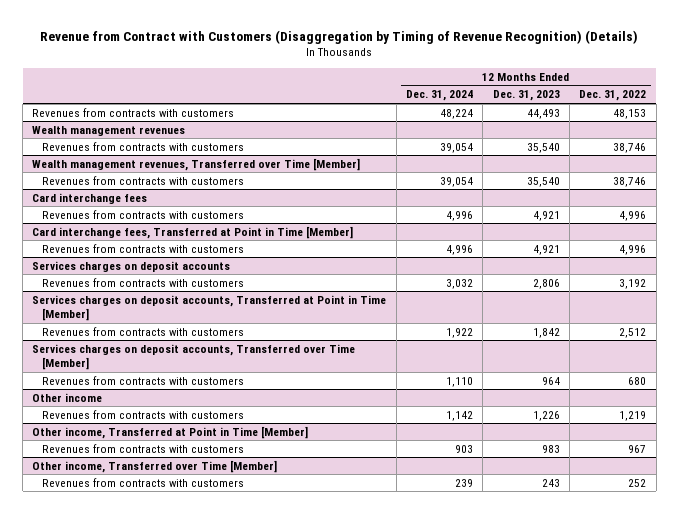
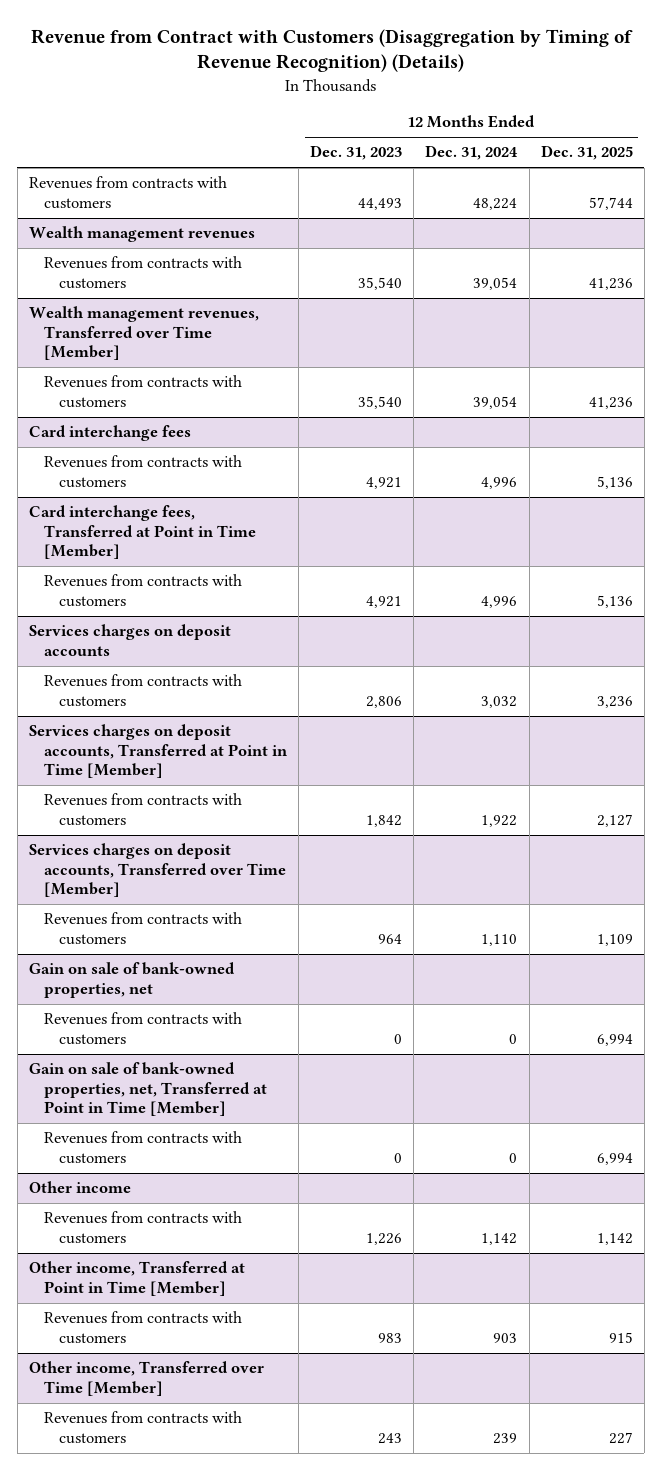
- | 12 Months Ended Dec. 31, 2024 | 12 Months Ended Dec. 31, 2023 | 12 Months Ended Dec. 31, 2022
+ | 12 Months Ended Dec. 31, 2023 | 12 Months Ended Dec. 31, 2024 | 12 Months Ended Dec. 31, 2025
+ Gain on sale of bank-owned properties, net
+ Revenues from contracts with customers | 0 | 0 | 6,994
+ Gain on sale of bank-owned properties, net, Transferred at Point in Time [Member]
+ Revenues from contracts with customers | 0 | 0 | 6,994

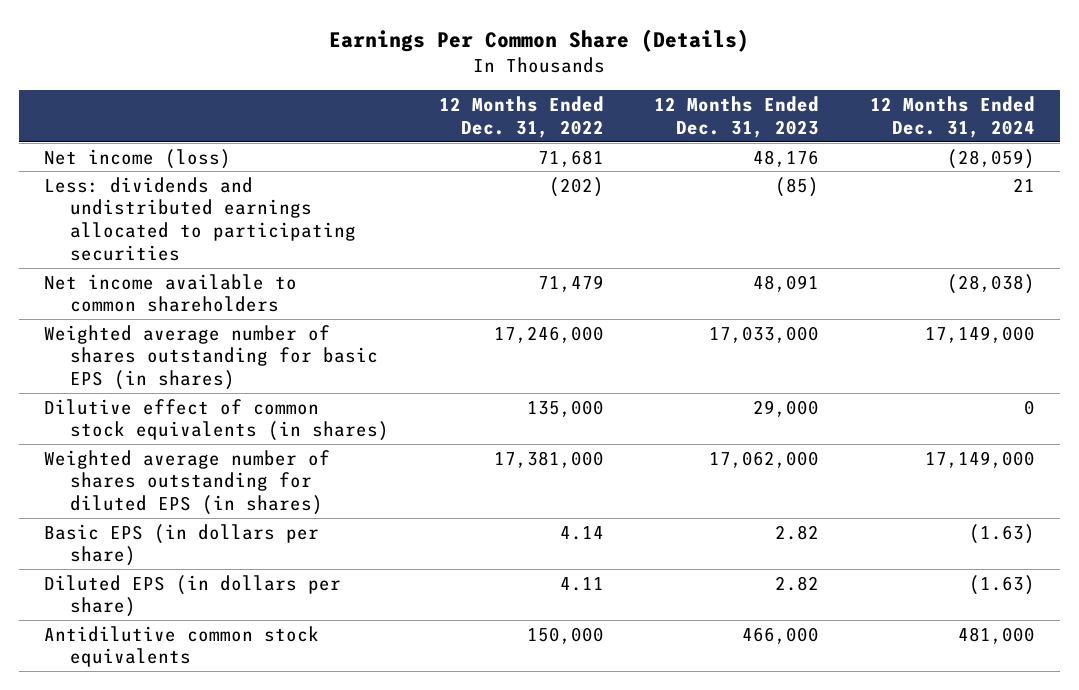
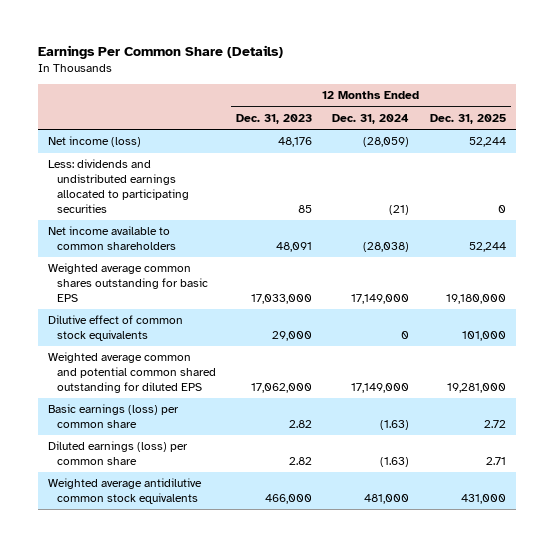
- | 12 Months Ended Dec. 31, 2022 | 12 Months Ended Dec. 31, 2023 | 12 Months Ended Dec. 31, 2024
+ | 12 Months Ended Dec. 31, 2023 | 12 Months Ended Dec. 31, 2024 | 12 Months Ended Dec. 31, 2025
- Less: dividends and undistributed earnings allocated to participating securities | (202) | (85) | 21
+ Less: dividends and undistributed earnings allocated to participating securities | 85 | (21) | 0
- Weighted average number of shares outstanding for basic EPS (in shares) | 17,246,000 | 17,033,000 | 17,149,000
- Dilutive effect of common stock equivalents (in shares) | 135,000 | 29,000 | 0
- Weighted average number of shares outstanding for diluted EPS (in shares) | 17,381,000 | 17,062,000 | 17,149,000
- Basic EPS (in dollars per share) | 4.14 | 2.82 | (1.63)
- Diluted EPS (in dollars per share) | 4.11 | 2.82 | (1.63)
- Antidilutive common stock equivalents | 150,000 | 466,000 | 481,000
+ Weighted average common shares outstanding for basic EPS | 17,033,000 | 17,149,000 | 19,180,000
+ Dilutive effect of common stock equivalents | 29,000 | 0 | 101,000
+ Weighted average common and potential common shared outstanding for diluted EPS | 17,062,000 | 17,149,000 | 19,281,000
+ Basic earnings (loss) per common share | 2.82 | (1.63) | 2.72
+ Diluted earnings (loss) per common share | 2.82 | (1.63) | 2.71
+ Weighted average antidilutive common stock equivalents | 466,000 | 481,000 | 431,000

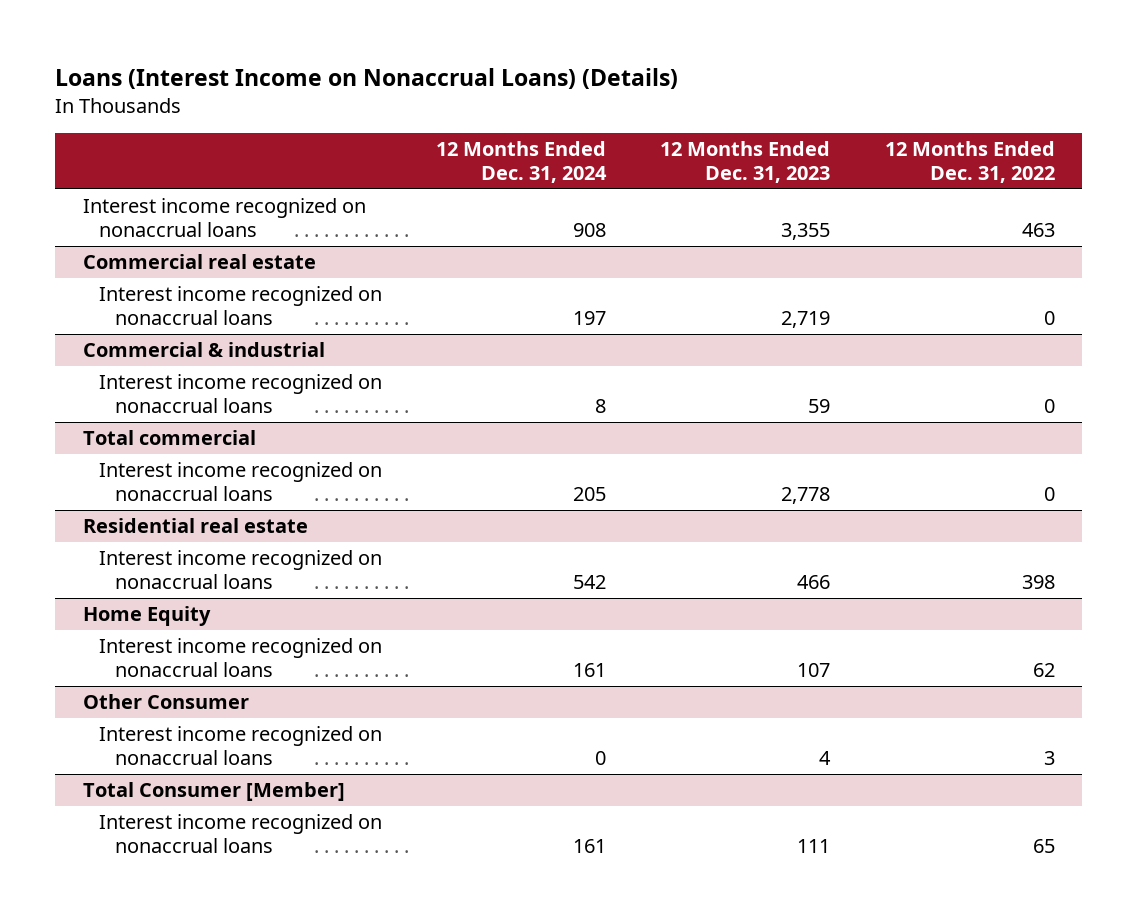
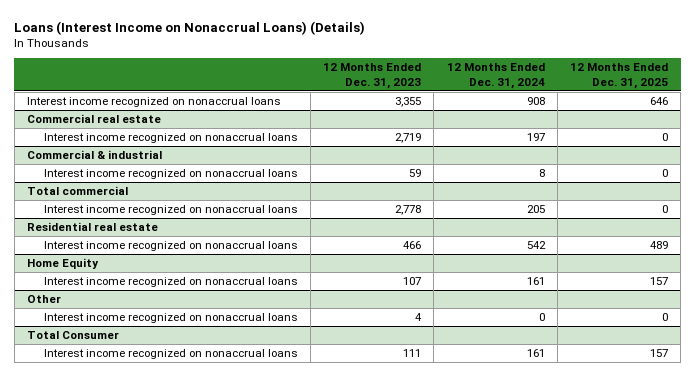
- | 12 Months Ended Dec. 31, 2024 | 12 Months Ended Dec. 31, 2023 | 12 Months Ended Dec. 31, 2022
+ | 12 Months Ended Dec. 31, 2023 | 12 Months Ended Dec. 31, 2024 | 12 Months Ended Dec. 31, 2025
- Other Consumer
+ Other
- Total Consumer [Member]
+ Total Consumer

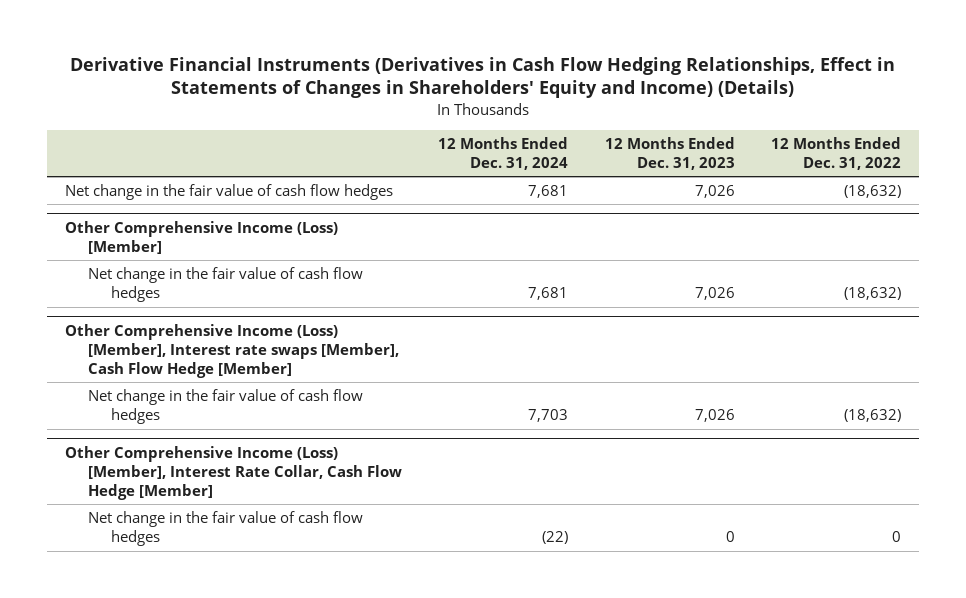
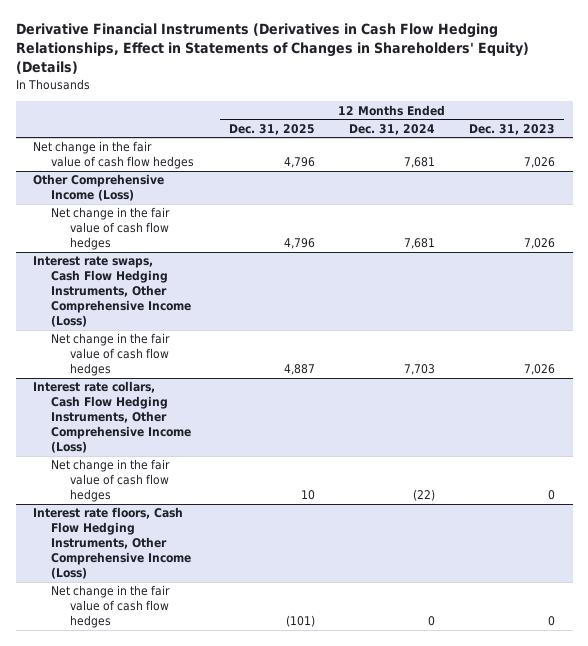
- Derivative Financial Instruments (Derivatives in Cash Flow Hedging Relationships, Effect in Statements of Changes in Shareholders' Equity and Income) (Details)
+ Derivative Financial Instruments (Derivatives in Cash Flow Hedging Relationships, Effect in Statements of Changes in Shareholders' Equity) (Details)
- | 12 Months Ended Dec. 31, 2024 | 12 Months Ended Dec. 31, 2023 | 12 Months Ended Dec. 31, 2022
+ | 12 Months Ended Dec. 31, 2025 | 12 Months Ended Dec. 31, 2024 | 12 Months Ended Dec. 31, 2023
- Other Comprehensive Income (Loss) [Member]
+ Other Comprehensive Income (Loss)
- Other Comprehensive Income (Loss) [Member], Interest rate swaps [Member], Cash Flow Hedge [Member]
+ Interest rate swaps, Cash Flow Hedging Instruments, Other Comprehensive Income (Loss)
- Other Comprehensive Income (Loss) [Member], Interest Rate Collar, Cash Flow Hedge [Member]
+ Interest rate collars, Cash Flow Hedging Instruments, Other Comprehensive Income (Loss)
+ Interest rate floors, Cash Flow Hedging Instruments, Other Comprehensive Income (Loss)
+ Net change in the fair value of cash flow hedges | (101) | 0 | 0

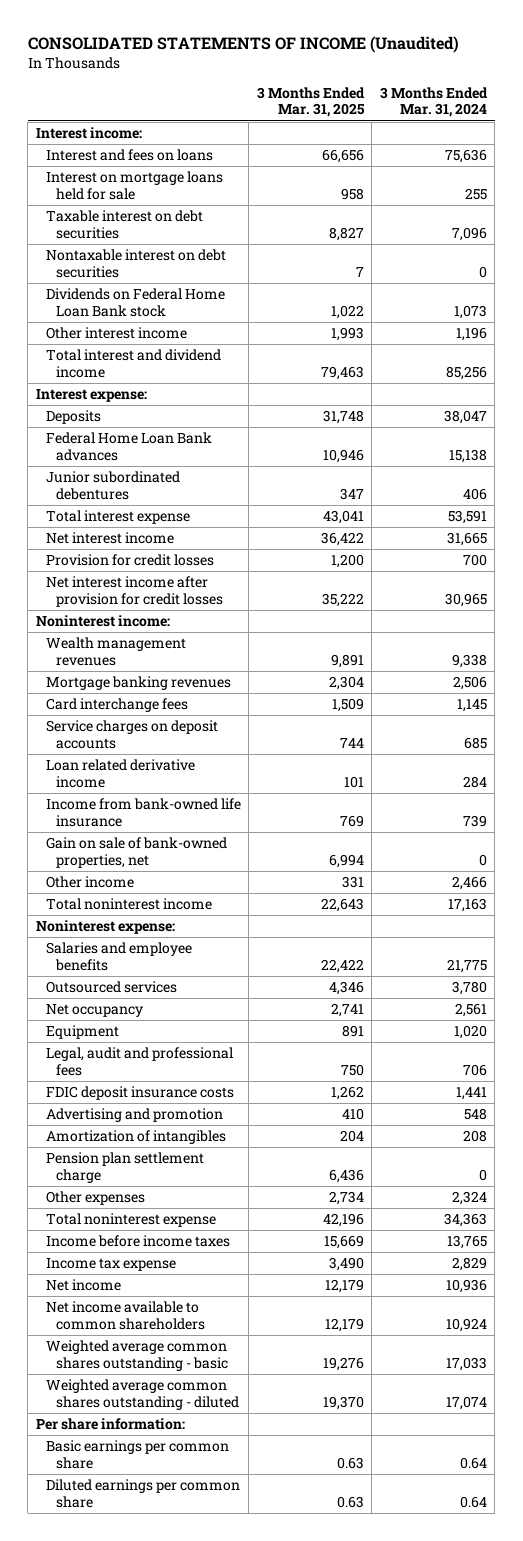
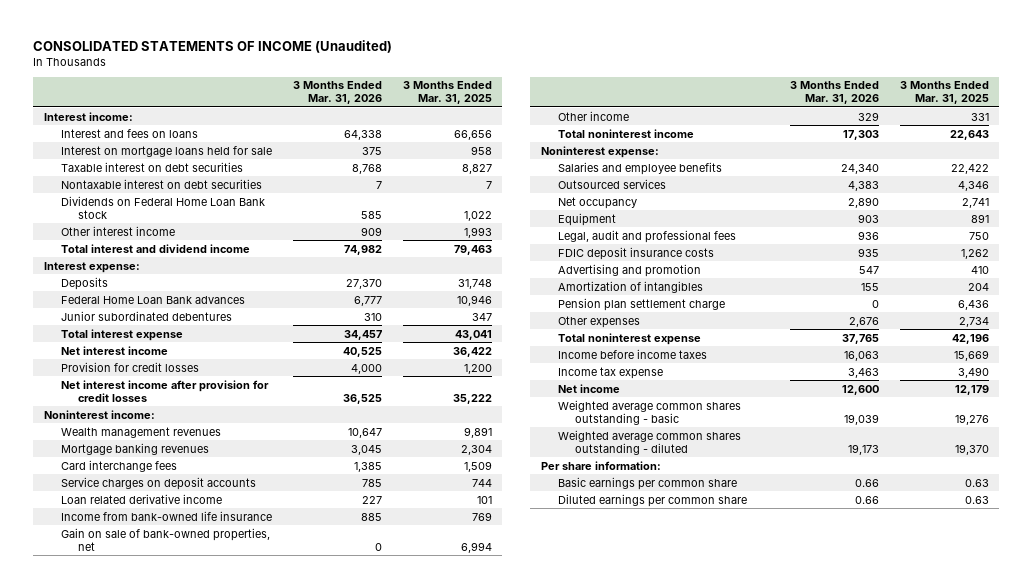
- | 3 Months Ended Mar. 31, 2025 | 3 Months Ended Mar. 31, 2024
+ | 3 Months Ended Mar. 31, 2026 | 3 Months Ended Mar. 31, 2025
- Net income available to common shareholders | 12,179 | 10,924

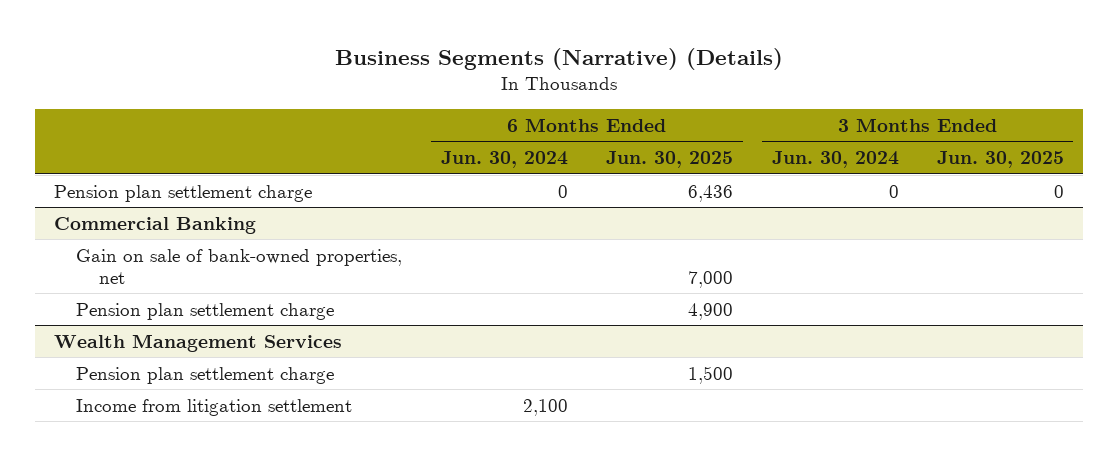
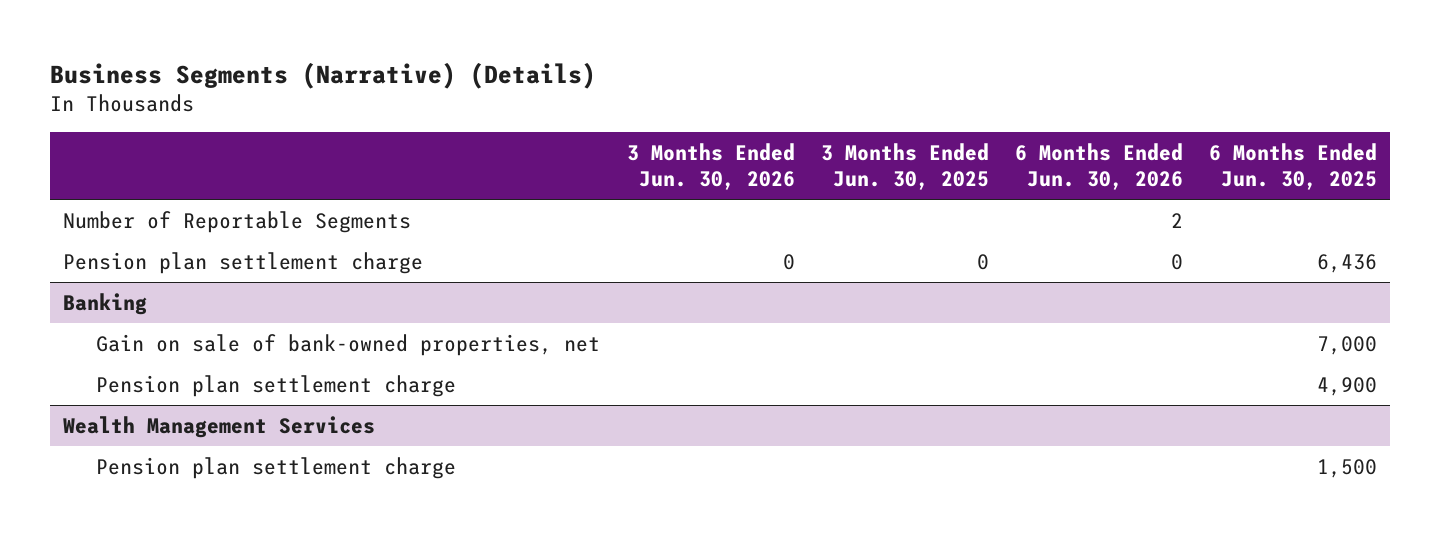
- | 6 Months Ended Jun. 30, 2024 | 6 Months Ended Jun. 30, 2025 | 3 Months Ended Jun. 30, 2024 | 3 Months Ended Jun. 30, 2025
+ | 3 Months Ended Jun. 30, 2026 | 3 Months Ended Jun. 30, 2025 | 6 Months Ended Jun. 30, 2026 | 6 Months Ended Jun. 30, 2025
+ Number of Reportable Segments | | | 2 |
- Commercial Banking
+ Banking
@ Wealth Management Services
- Income from litigation settlement | 2,100 | | |

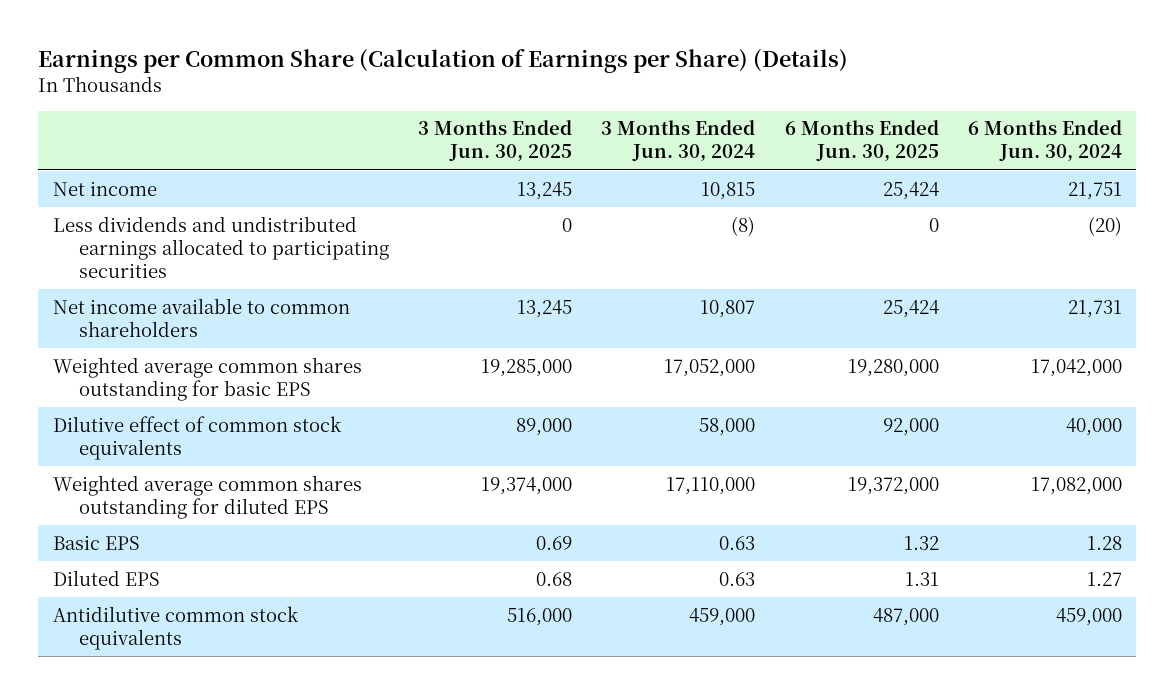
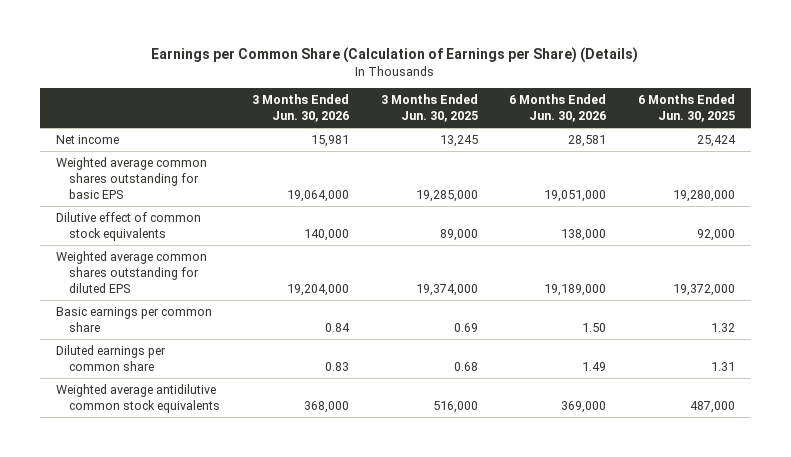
- | 3 Months Ended Jun. 30, 2025 | 3 Months Ended Jun. 30, 2024 | 6 Months Ended Jun. 30, 2025 | 6 Months Ended Jun. 30, 2024
+ | 3 Months Ended Jun. 30, 2026 | 3 Months Ended Jun. 30, 2025 | 6 Months Ended Jun. 30, 2026 | 6 Months Ended Jun. 30, 2025
- Less dividends and undistributed earnings allocated to participating securities | 0 | (8) | 0 | (20)
- Net income available to common shareholders | 13,245 | 10,807 | 25,424 | 21,731
- Basic EPS | 0.69 | 0.63 | 1.32 | 1.28
- Diluted EPS | 0.68 | 0.63 | 1.31 | 1.27
- Antidilutive common stock equivalents | 516,000 | 459,000 | 487,000 | 459,000
+ Basic earnings per common share | 0.84 | 0.69 | 1.50 | 1.32
+ Diluted earnings per common share | 0.83 | 0.68 | 1.49 | 1.31
+ Weighted average antidilutive common stock equivalents | 368,000 | 516,000 | 369,000 | 487,000

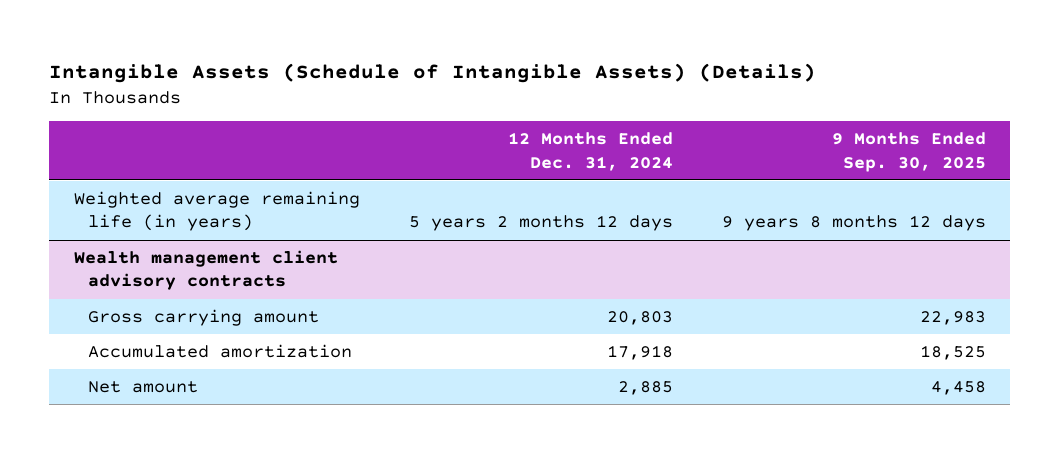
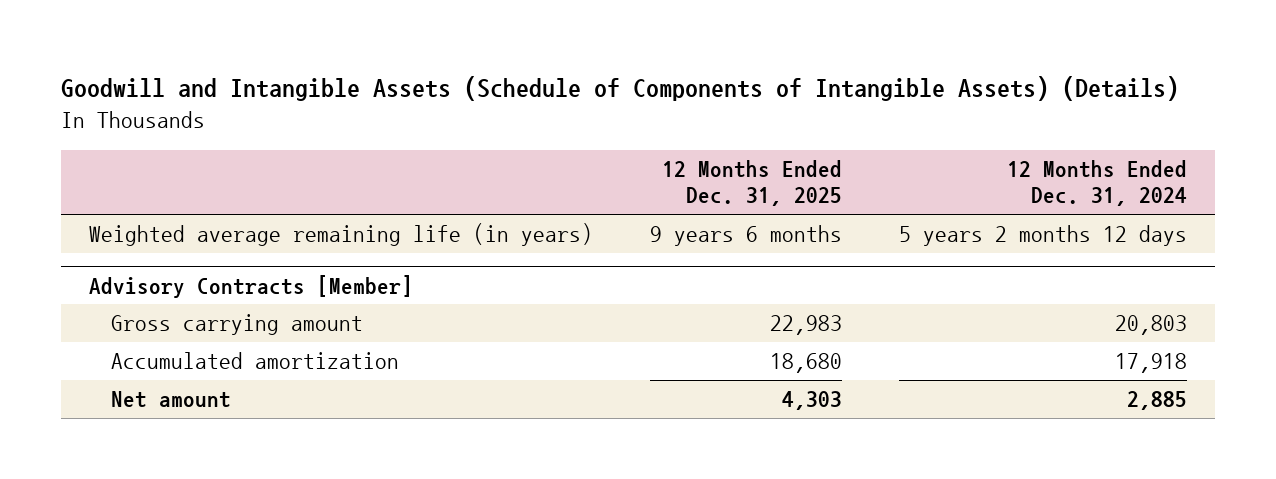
- Intangible Assets (Schedule of Intangible Assets) (Details)
+ Goodwill and Intangible Assets (Schedule of Components of Intangible Assets) (Details)
- | 12 Months Ended Dec. 31, 2024 | 9 Months Ended Sep. 30, 2025
+ | 12 Months Ended Dec. 31, 2025 | 12 Months Ended Dec. 31, 2024
- Wealth management client advisory contracts
+ Advisory Contracts [Member]

